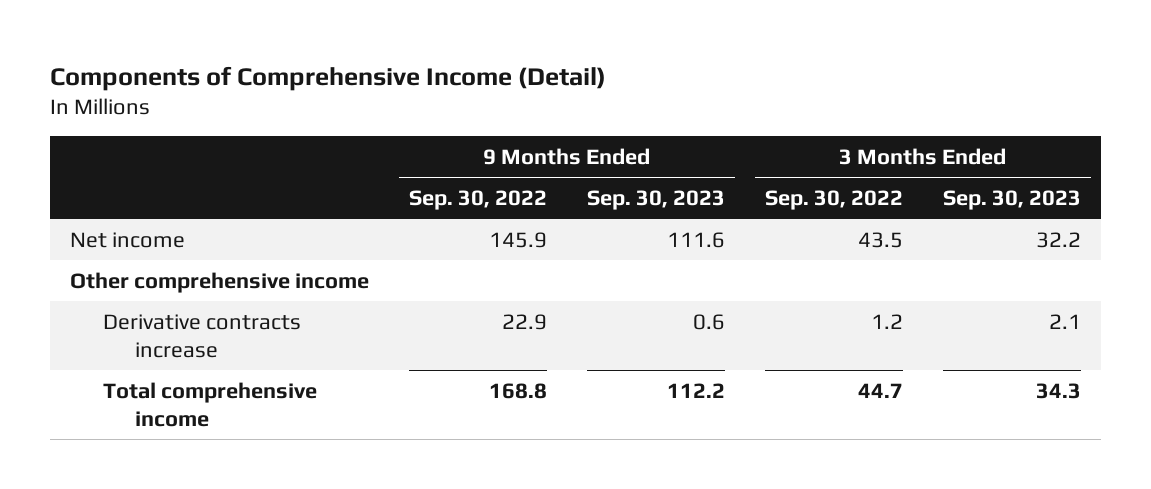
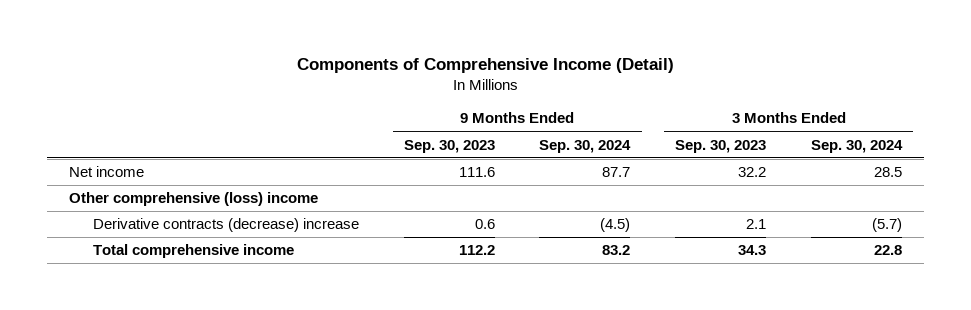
- | 9 Months Ended Sep. 30, 2022 | 9 Months Ended Sep. 30, 2023 | 3 Months Ended Sep. 30, 2022 | 3 Months Ended Sep. 30, 2023
+ | 9 Months Ended Sep. 30, 2023 | 9 Months Ended Sep. 30, 2024 | 3 Months Ended Sep. 30, 2023 | 3 Months Ended Sep. 30, 2024
- Other comprehensive income
- Derivative contracts increase | 22.9 | 0.6 | 1.2 | 2.1
+ Other comprehensive (loss) income
+ Derivative contracts (decrease) increase | 0.6 | (4.5) | 2.1 | (5.7)

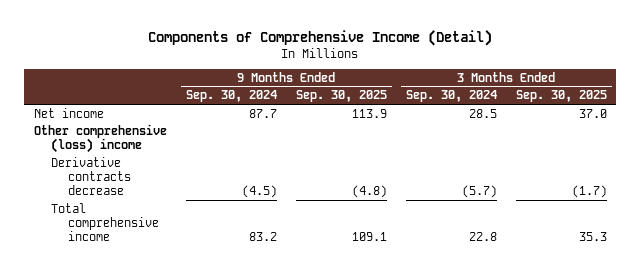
- | 9 Months Ended Sep. 30, 2023 | 9 Months Ended Sep. 30, 2024 | 3 Months Ended Sep. 30, 2023 | 3 Months Ended Sep. 30, 2024
+ | 9 Months Ended Sep. 30, 2024 | 9 Months Ended Sep. 30, 2025 | 3 Months Ended Sep. 30, 2024 | 3 Months Ended Sep. 30, 2025
- Derivative contracts (decrease) increase | 0.6 | (4.5) | 2.1 | (5.7)
+ Derivative contracts decrease | (4.5) | (4.8) | (5.7) | (1.7)

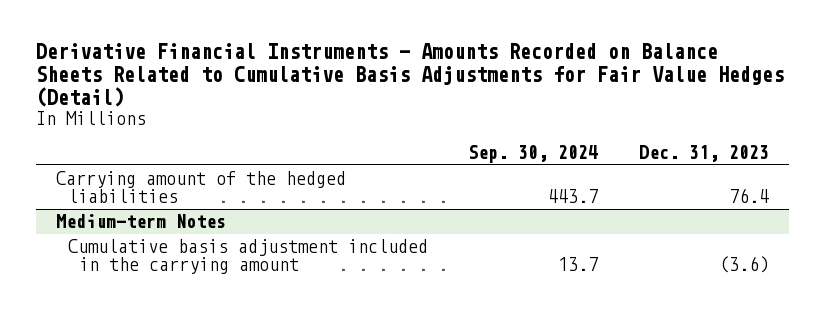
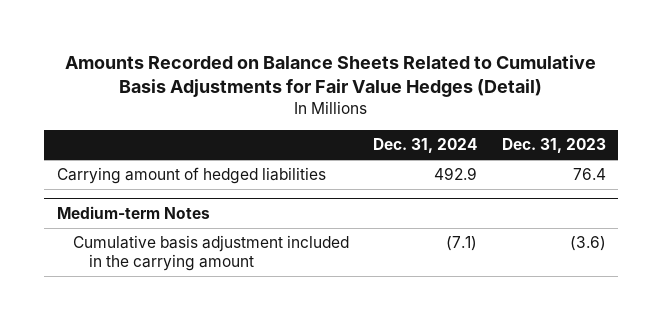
- Derivative Financial Instruments - Amounts Recorded on Balance Sheets Related to Cumulative Basis Adjustments for Fair Value Hedges (Detail)
+ Amounts Recorded on Balance Sheets Related to Cumulative Basis Adjustments for Fair Value Hedges (Detail)
- | Sep. 30, 2024 | Dec. 31, 2023
+ | Dec. 31, 2024 | Dec. 31, 2023
- Carrying amount of the hedged liabilities | 443.7 | 76.4
+ Carrying amount of hedged liabilities | 492.9 | 76.4

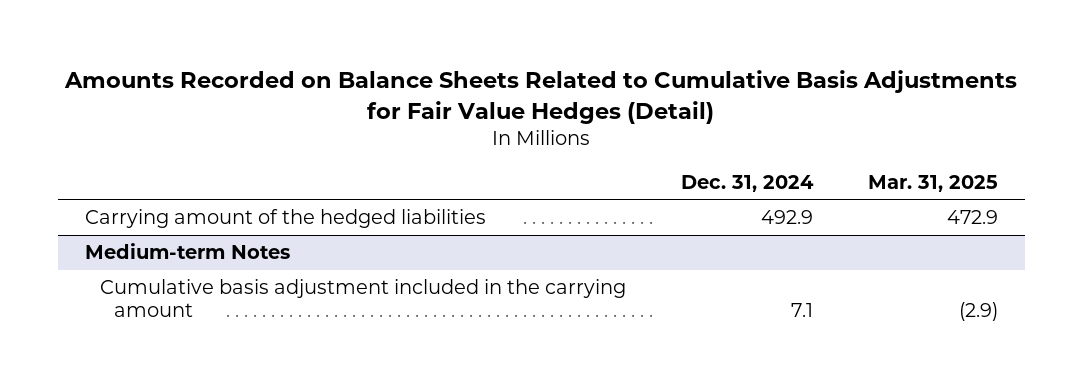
- | Dec. 31, 2024 | Dec. 31, 2023
+ | Dec. 31, 2024 | Mar. 31, 2025
- Carrying amount of hedged liabilities | 492.9 | 76.4
+ Carrying amount of the hedged liabilities | 492.9 | 472.9
@ Medium-term Notes
- Cumulative basis adjustment included in the carrying amount | (7.1) | (3.6)
+ Cumulative basis adjustment included in the carrying amount | 7.1 | (2.9)

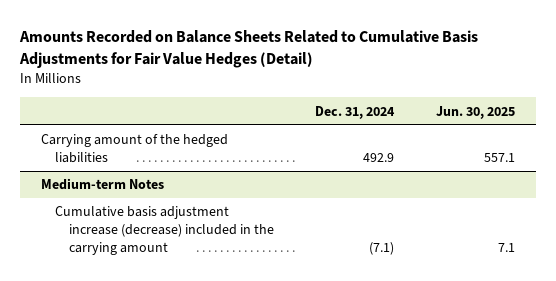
- | Dec. 31, 2024 | Mar. 31, 2025
+ | Dec. 31, 2024 | Jun. 30, 2025
@ Medium-term Notes
- Cumulative basis adjustment included in the carrying amount | 7.1 | (2.9)
+ Cumulative basis adjustment increase (decrease) included in the carrying amount | (7.1) | 7.1

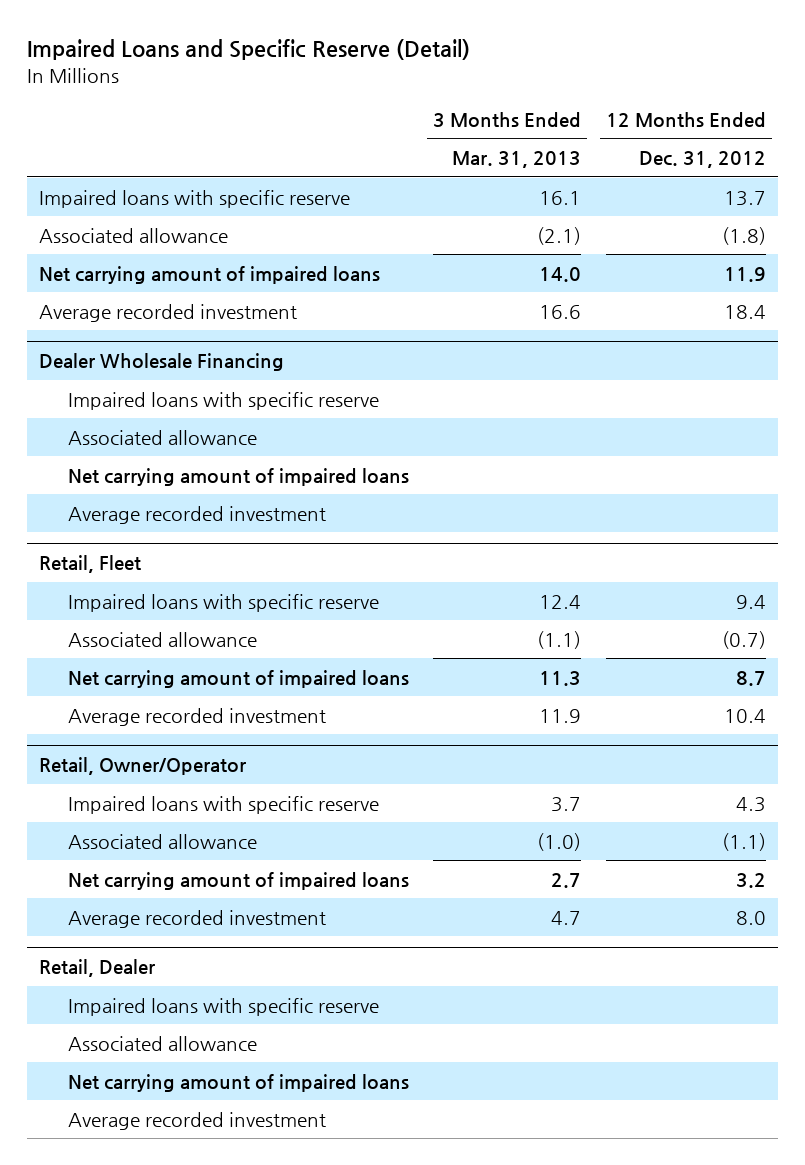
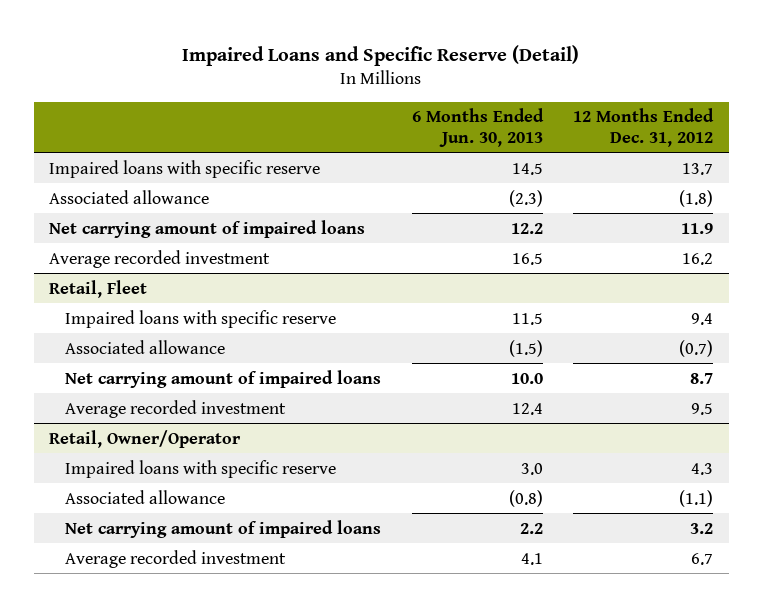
- | 3 Months Ended Mar. 31, 2013 | 12 Months Ended Dec. 31, 2012
+ | 6 Months Ended Jun. 30, 2013 | 12 Months Ended Dec. 31, 2012
- Average recorded investment | 16.6 | 18.4
- Dealer Wholesale Financing
- Impaired loans with specific reserve
- Associated allowance
- Net carrying amount of impaired loans
- Average recorded investment
+ Average recorded investment | 16.5 | 16.2
@ Retail, Fleet
- Average recorded investment | 11.9 | 10.4
+ Average recorded investment | 12.4 | 9.5
@ Retail, Owner/Operator
- Average recorded investment | 4.7 | 8.0
- Retail, Dealer
- Impaired loans with specific reserve
- Associated allowance
- Net carrying amount of impaired loans
- Average recorded investment
@ Retail, Owner/Operator
+ Average recorded investment | 4.1 | 6.7

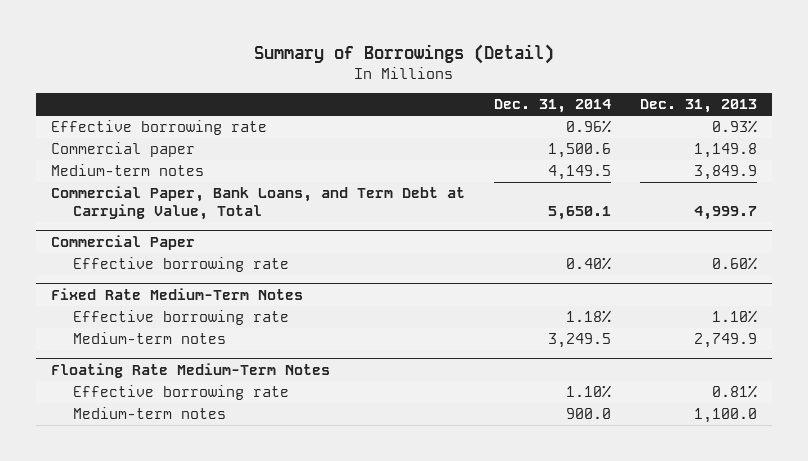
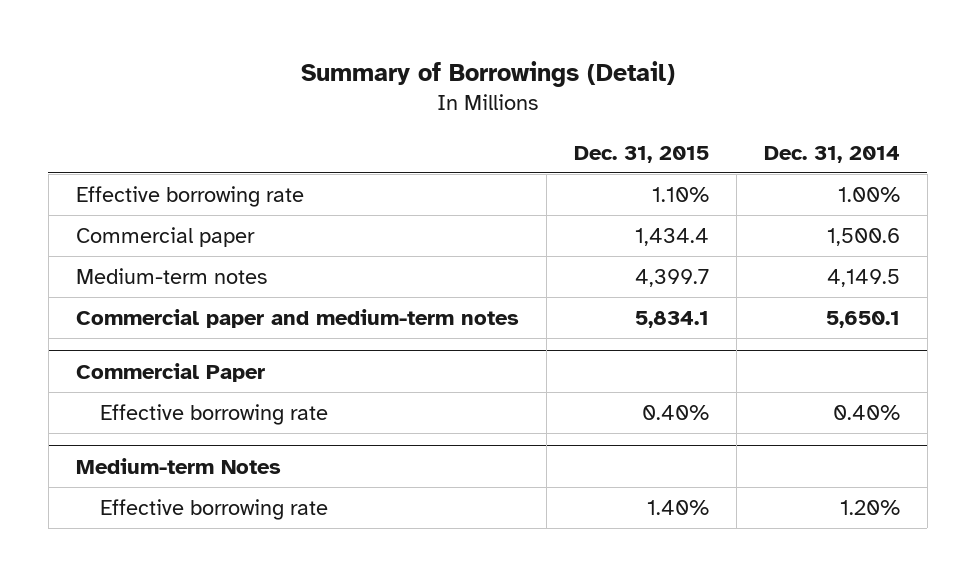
- | Dec. 31, 2014 | Dec. 31, 2013
+ | Dec. 31, 2015 | Dec. 31, 2014
- Effective borrowing rate | 0.96% | 0.93%
+ Effective borrowing rate | 1.10% | 1.00%
- Commercial Paper, Bank Loans, and Term Debt at Carrying Value, Total | 5,650.1 | 4,999.7
+ Commercial paper and medium-term notes | 5,834.1 | 5,650.1
- Fixed Rate Medium-Term Notes
- Effective borrowing rate | 1.18% | 1.10%
- Medium-term notes | 3,249.5 | 2,749.9
- Floating Rate Medium-Term Notes
- Effective borrowing rate | 1.10% | 0.81%
- Medium-term notes | 900.0 | 1,100.0
+ Medium-term Notes
+ Effective borrowing rate | 1.40% | 1.20%

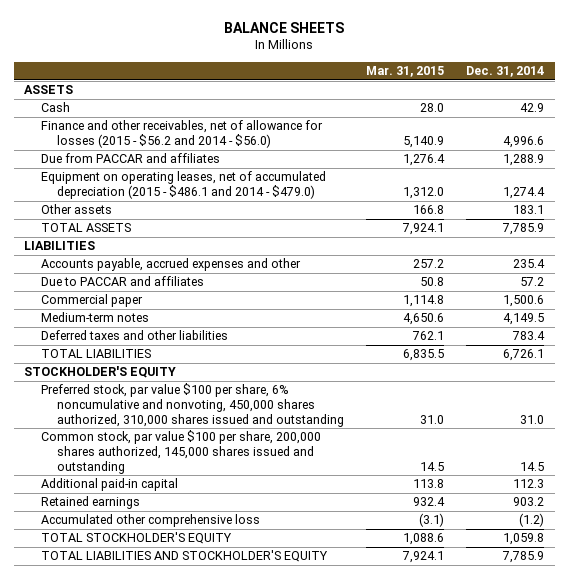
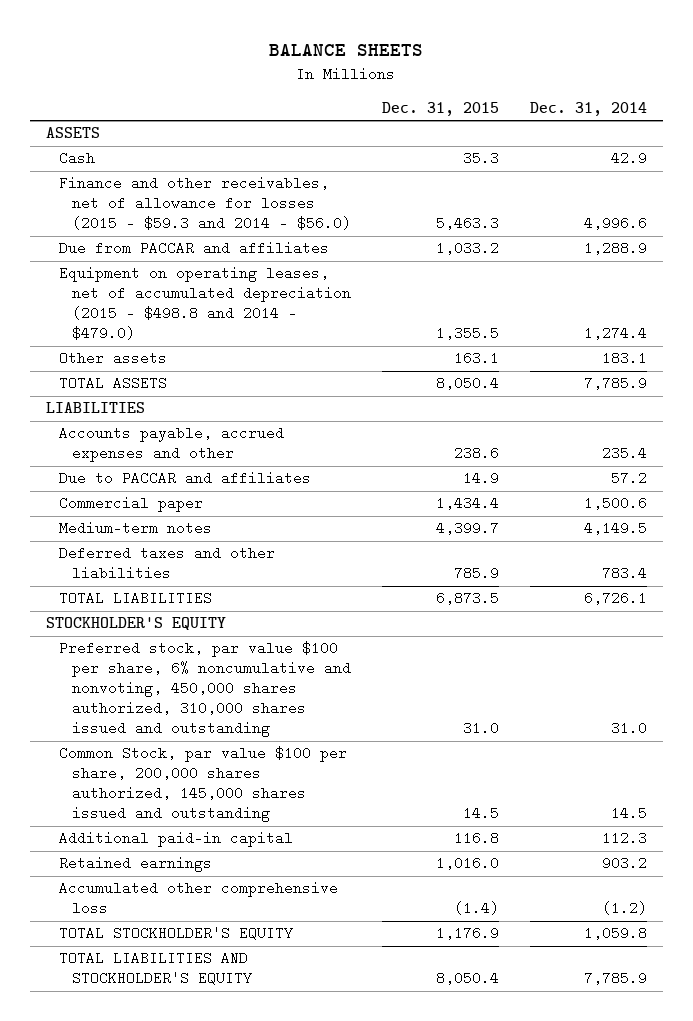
- | Mar. 31, 2015 | Dec. 31, 2014
+ | Dec. 31, 2015 | Dec. 31, 2014
- Finance and other receivables, net of allowance for losses (2015 - $56.2 and 2014 - $56.0) | 5,140.9 | 4,996.6
+ Finance and other receivables, net of allowance for losses (2015 - $59.3 and 2014 - $56.0) | 5,463.3 | 4,996.6
- Equipment on operating leases, net of accumulated depreciation (2015 - $486.1 and 2014 - $479.0) | 1,312.0 | 1,274.4
+ Equipment on operating leases, net of accumulated depreciation (2015 - $498.8 and 2014 - $479.0) | 1,355.5 | 1,274.4
- Common stock, par value $100 per share, 200,000 shares authorized, 145,000 shares issued and outstanding | 14.5 | 14.5
+ Common Stock, par value $100 per share, 200,000 shares authorized, 145,000 shares issued and outstanding | 14.5 | 14.5

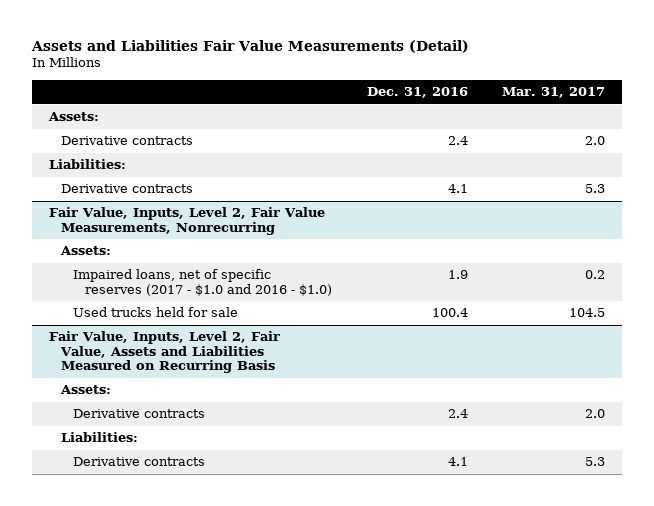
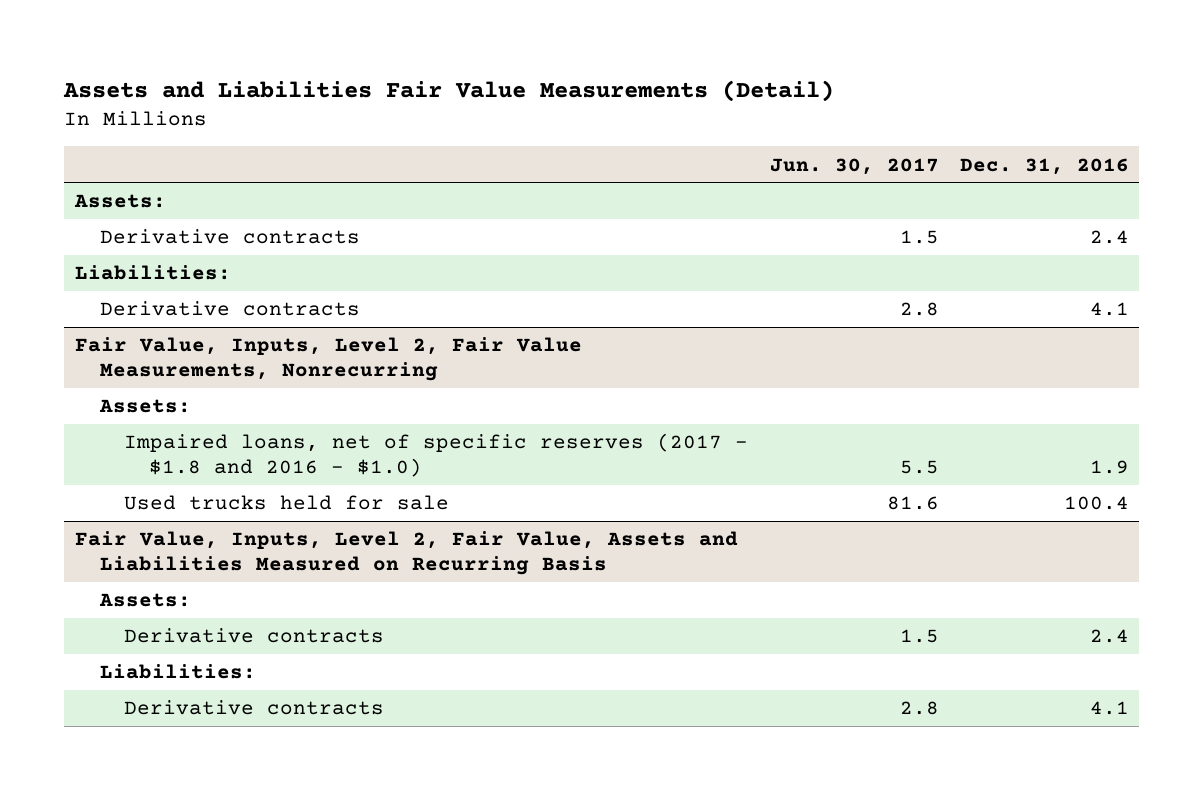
- | Dec. 31, 2016 | Mar. 31, 2017
+ | Jun. 30, 2017 | Dec. 31, 2016
@ Fair Value, Inputs, Level 2, Fair Value Measurements, Nonrecurring
- Impaired loans, net of specific reserves (2017 - $1.0 and 2016 - $1.0) | 1.9 | 0.2
+ Impaired loans, net of specific reserves (2017 - $1.8 and 2016 - $1.0) | 5.5 | 1.9

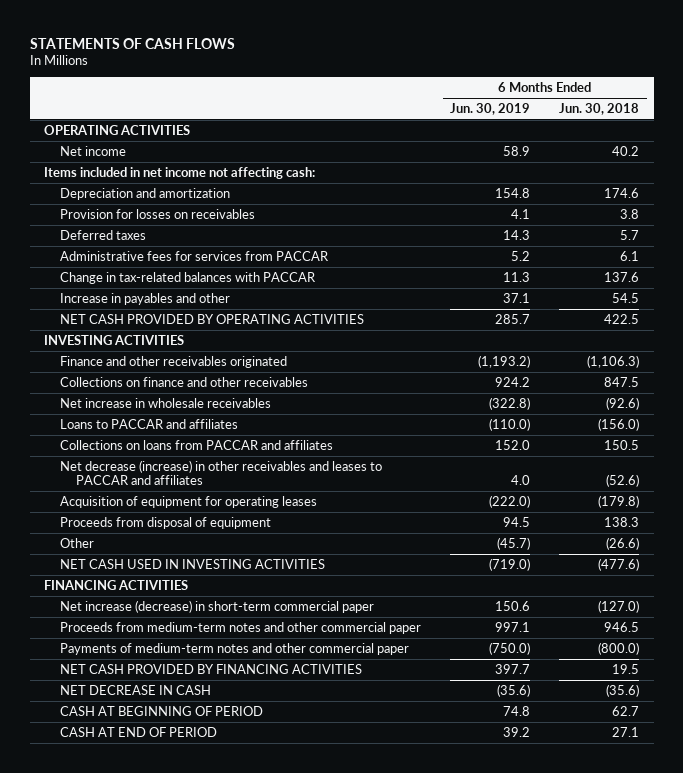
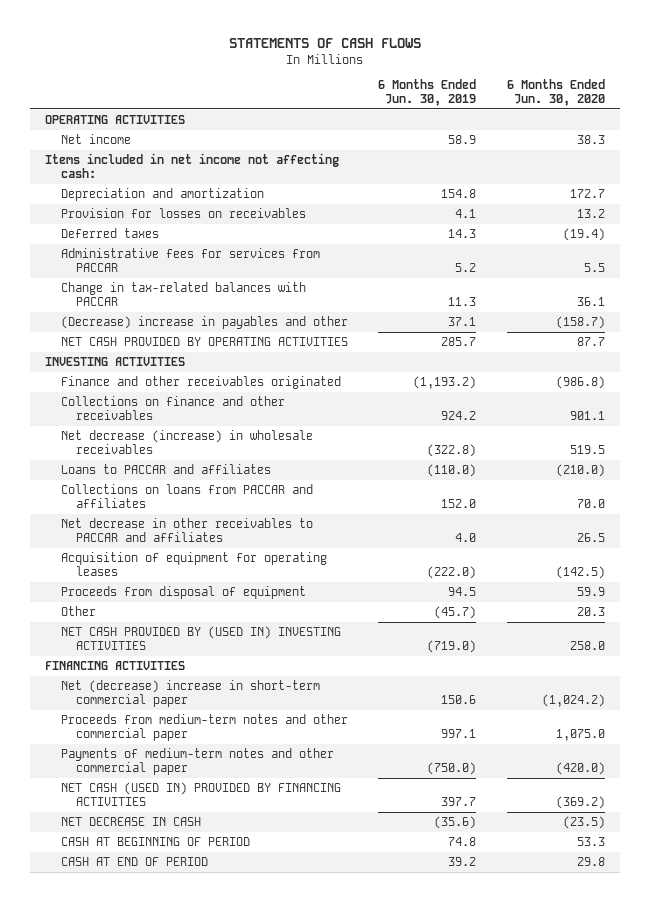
- | 6 Months Ended Jun. 30, 2019 | 6 Months Ended Jun. 30, 2018
+ | 6 Months Ended Jun. 30, 2019 | 6 Months Ended Jun. 30, 2020
- Increase in payables and other | 37.1 | 54.5
+ (Decrease) increase in payables and other | 37.1 | (158.7)
- Net increase in wholesale receivables | (322.8) | (92.6)
+ Net decrease (increase) in wholesale receivables | (322.8) | 519.5
- Net decrease (increase) in other receivables and leases to PACCAR and affiliates | 4.0 | (52.6)
+ Net decrease in other receivables to PACCAR and affiliates | 4.0 | 26.5
- NET CASH USED IN INVESTING ACTIVITIES | (719.0) | (477.6)
+ NET CASH PROVIDED BY (USED IN) INVESTING ACTIVITIES | (719.0) | 258.0
- Net increase (decrease) in short-term commercial paper | 150.6 | (127.0)
+ Net (decrease) increase in short-term commercial paper | 150.6 | (1,024.2)
- NET CASH PROVIDED BY FINANCING ACTIVITIES | 397.7 | 19.5
+ NET CASH (USED IN) PROVIDED BY FINANCING ACTIVITIES | 397.7 | (369.2)

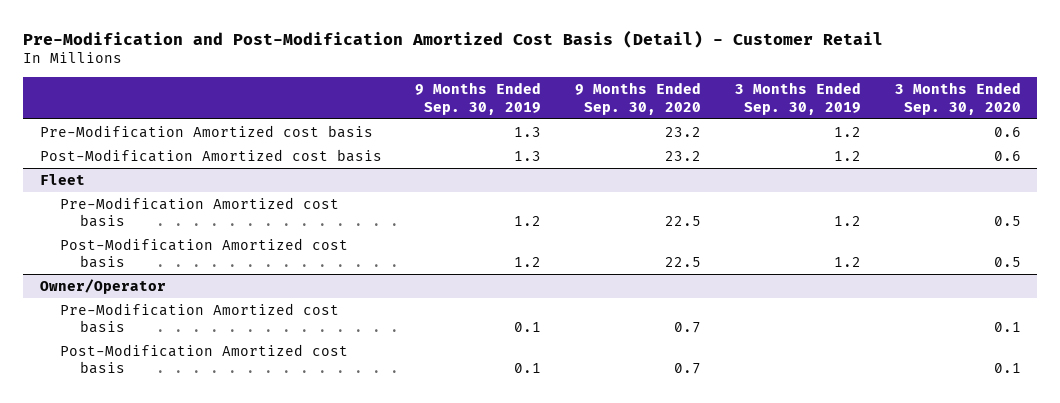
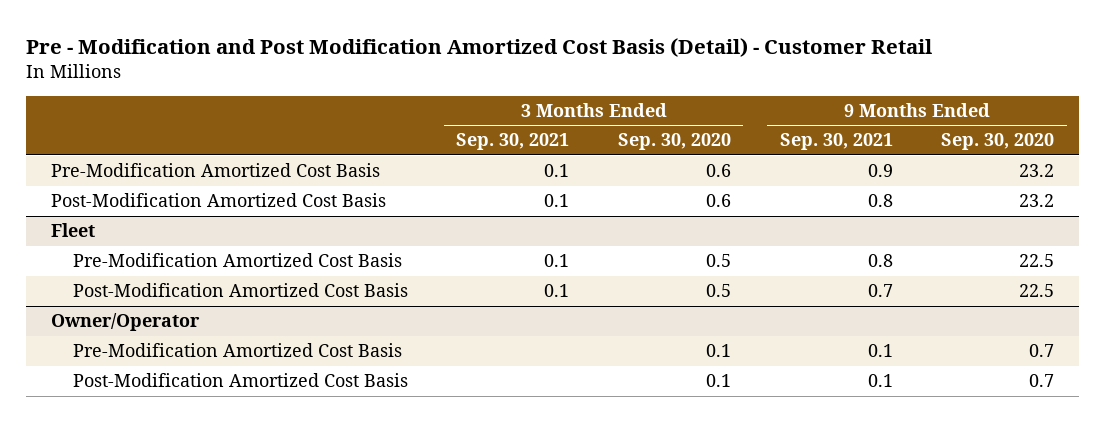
- Pre-Modification and Post-Modification Amortized Cost Basis (Detail) - Customer Retail
+ Pre - Modification and Post Modification Amortized Cost Basis (Detail) - Customer Retail
- | 9 Months Ended Sep. 30, 2019 | 9 Months Ended Sep. 30, 2020 | 3 Months Ended Sep. 30, 2019 | 3 Months Ended Sep. 30, 2020
+ | 3 Months Ended Sep. 30, 2021 | 3 Months Ended Sep. 30, 2020 | 9 Months Ended Sep. 30, 2021 | 9 Months Ended Sep. 30, 2020
- Pre-Modification Amortized cost basis | 1.3 | 23.2 | 1.2 | 0.6
- Post-Modification Amortized cost basis | 1.3 | 23.2 | 1.2 | 0.6
+ Pre-Modification Amortized Cost Basis | 0.1 | 0.6 | 0.9 | 23.2
+ Post-Modification Amortized Cost Basis | 0.1 | 0.6 | 0.8 | 23.2
@ Fleet
- Pre-Modification Amortized cost basis | 1.2 | 22.5 | 1.2 | 0.5
- Post-Modification Amortized cost basis | 1.2 | 22.5 | 1.2 | 0.5
+ Pre-Modification Amortized Cost Basis | 0.1 | 0.5 | 0.8 | 22.5
+ Post-Modification Amortized Cost Basis | 0.1 | 0.5 | 0.7 | 22.5
@ Owner/Operator
- Pre-Modification Amortized cost basis | 0.1 | 0.7 | | 0.1
- Post-Modification Amortized cost basis | 0.1 | 0.7 | | 0.1
+ Pre-Modification Amortized Cost Basis | | 0.1 | 0.1 | 0.7
+ Post-Modification Amortized Cost Basis | | 0.1 | 0.1 | 0.7

